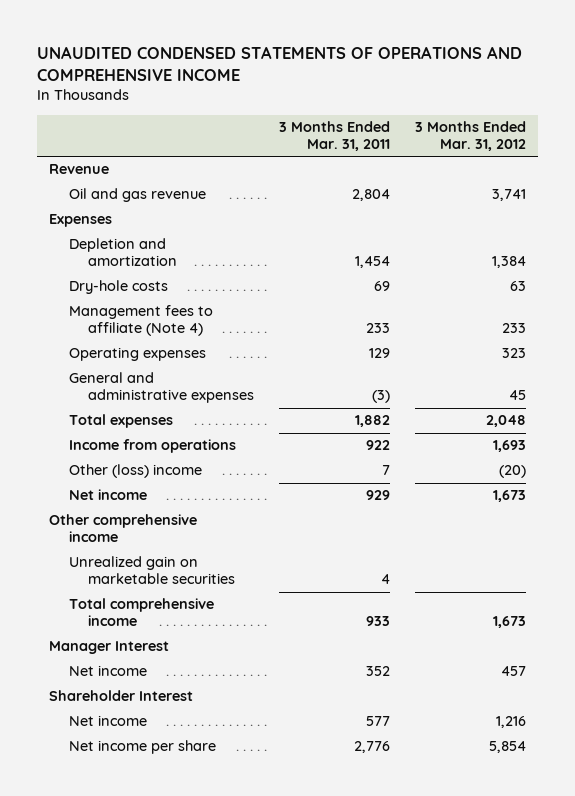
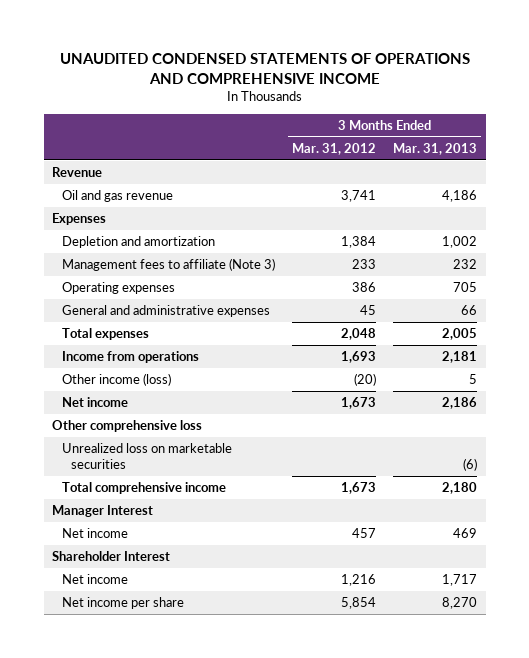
- | 3 Months Ended Mar. 31, 2011 | 3 Months Ended Mar. 31, 2012
+ | 3 Months Ended Mar. 31, 2012 | 3 Months Ended Mar. 31, 2013
- Dry-hole costs | 69 | 63
- Management fees to affiliate (Note 4) | 233 | 233
- Operating expenses | 129 | 323
+ Management fees to affiliate (Note 3) | 233 | 232
+ Operating expenses | 386 | 705
- Other (loss) income | 7 | (20)
+ Other income (loss) | (20) | 5
- Other comprehensive income
- Unrealized gain on marketable securities | 4 |
+ Other comprehensive loss
+ Unrealized loss on marketable securities | | (6)

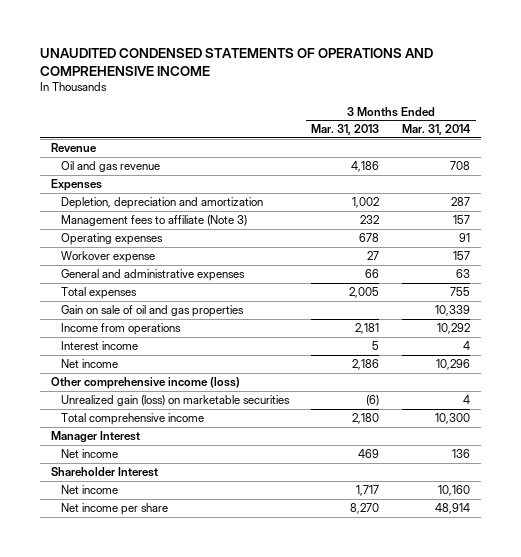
- | 3 Months Ended Mar. 31, 2012 | 3 Months Ended Mar. 31, 2013
+ | 3 Months Ended Mar. 31, 2013 | 3 Months Ended Mar. 31, 2014
- Depletion and amortization | 1,384 | 1,002
+ Depletion, depreciation and amortization | 1,002 | 287
- Operating expenses | 386 | 705
+ Operating expenses | 678 | 91
+ Workover expense | 27 | 157
+ Gain on sale of oil and gas properties | | 10,339
- Other income (loss) | (20) | 5
+ Interest income | 5 | 4
- Other comprehensive loss
- Unrealized loss on marketable securities | | (6)
+ Other comprehensive income (loss)
+ Unrealized gain (loss) on marketable securities | (6) | 4

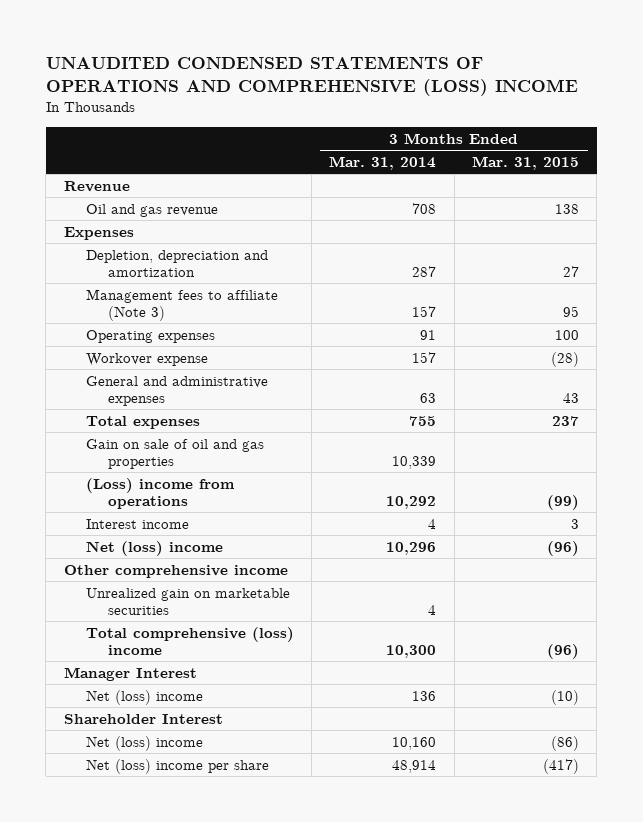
- UNAUDITED CONDENSED STATEMENTS OF OPERATIONS AND COMPREHENSIVE INCOME
+ UNAUDITED CONDENSED STATEMENTS OF OPERATIONS AND COMPREHENSIVE (LOSS) INCOME
- | 3 Months Ended Mar. 31, 2013 | 3 Months Ended Mar. 31, 2014
+ | 3 Months Ended Mar. 31, 2014 | 3 Months Ended Mar. 31, 2015
- Income from operations | 2,181 | 10,292
+ (Loss) income from operations | 10,292 | (99)
- Net income | 2,186 | 10,296
- Other comprehensive income (loss)
- Unrealized gain (loss) on marketable securities | (6) | 4
- Total comprehensive income | 2,180 | 10,300
+ Net (loss) income | 10,296 | (96)
+ Other comprehensive income
+ Unrealized gain on marketable securities | 4 |
+ Total comprehensive (loss) income | 10,300 | (96)
- Net income | 469 | 136
+ Net (loss) income | 136 | (10)
- Net income | 1,717 | 10,160
- Net income per share | 8,270 | 48,914
+ Net (loss) income | 10,160 | (86)
+ Net (loss) income per share | 48,914 | (417)

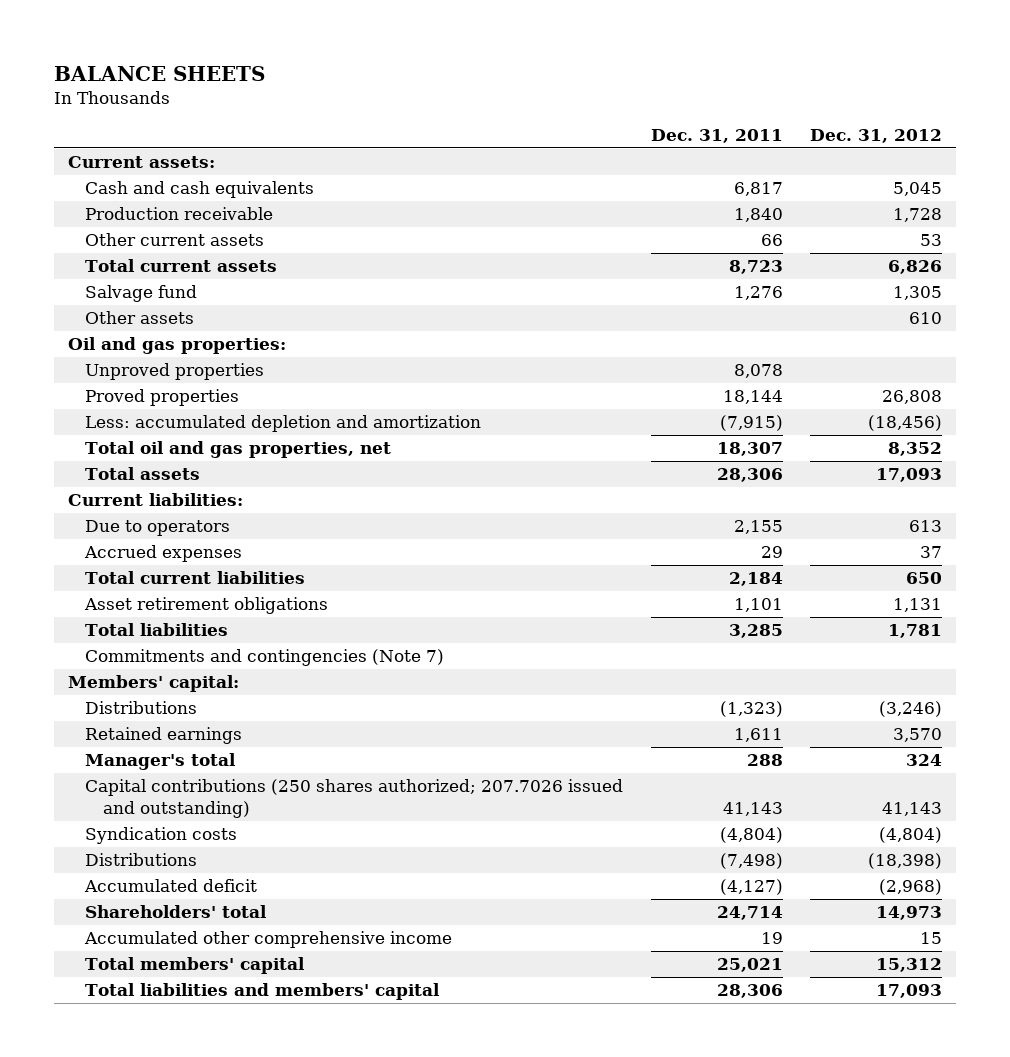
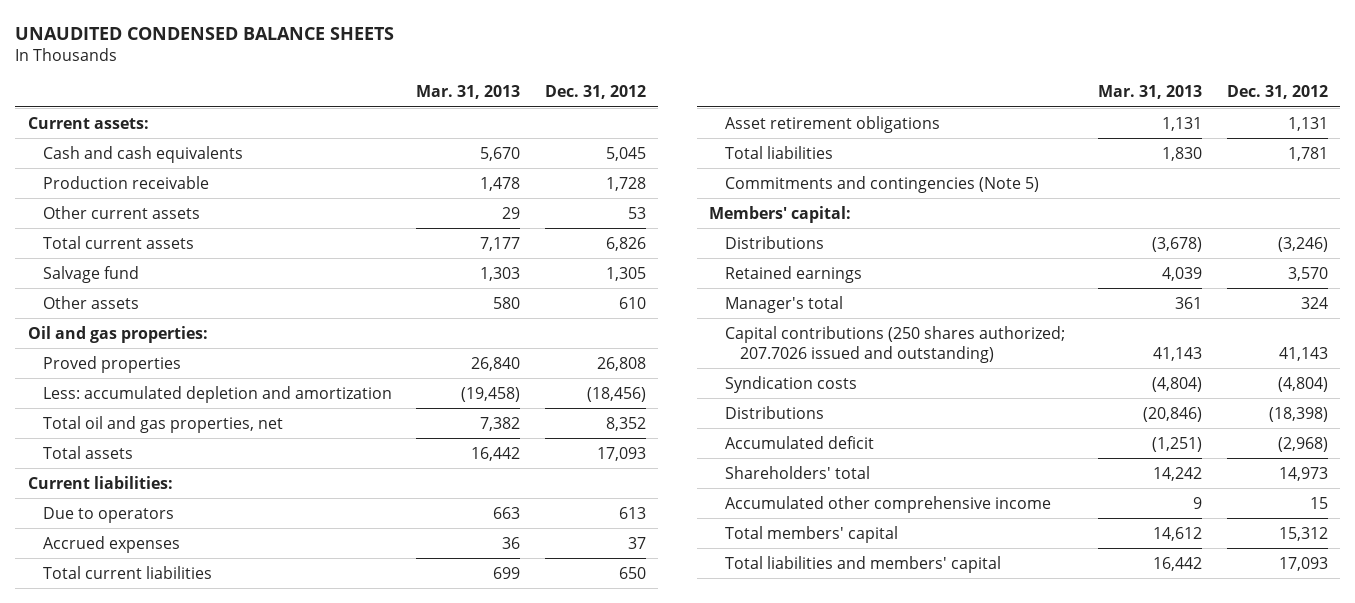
- BALANCE SHEETS
+ UNAUDITED CONDENSED BALANCE SHEETS
- | Dec. 31, 2011 | Dec. 31, 2012
+ | Mar. 31, 2013 | Dec. 31, 2012
- Unproved properties | 8,078 |
- Commitments and contingencies (Note 7)
+ Commitments and contingencies (Note 5)

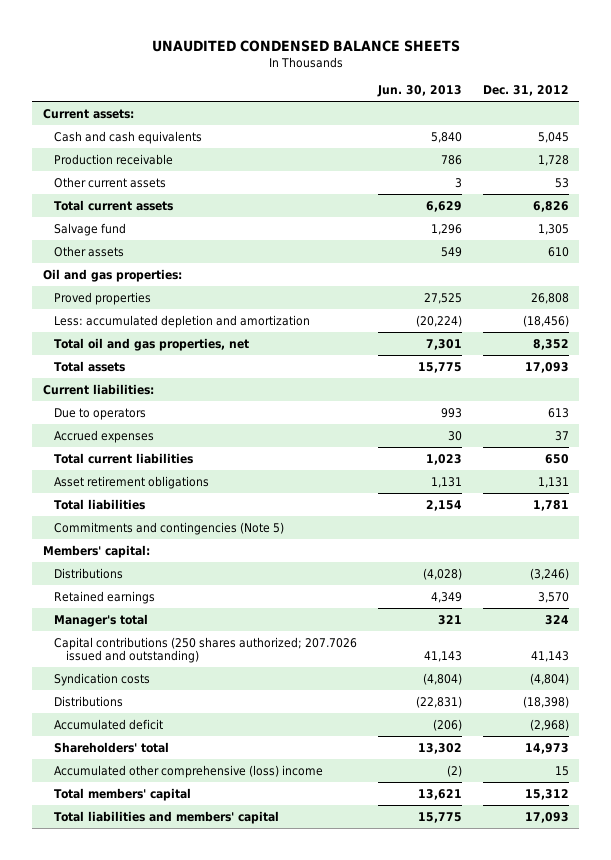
- | Mar. 31, 2013 | Dec. 31, 2012
+ | Jun. 30, 2013 | Dec. 31, 2012
- Accumulated other comprehensive income | 9 | 15
+ Accumulated other comprehensive (loss) income | (2) | 15

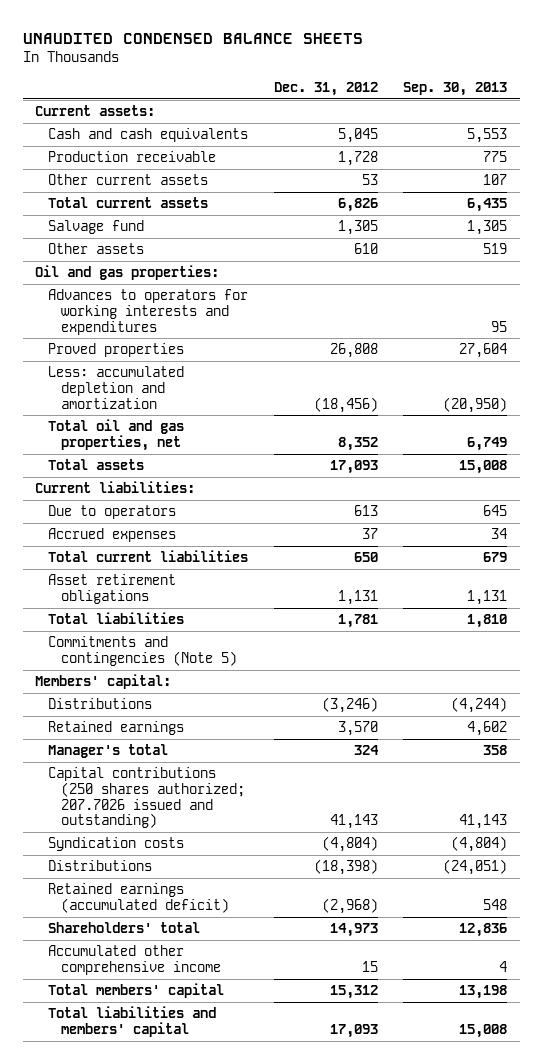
- | Jun. 30, 2013 | Dec. 31, 2012
+ | Dec. 31, 2012 | Sep. 30, 2013
+ Advances to operators for working interests and expenditures | | 95
- Accumulated deficit | (206) | (2,968)
+ Retained earnings (accumulated deficit) | (2,968) | 548
- Accumulated other comprehensive (loss) income | (2) | 15
+ Accumulated other comprehensive income | 15 | 4

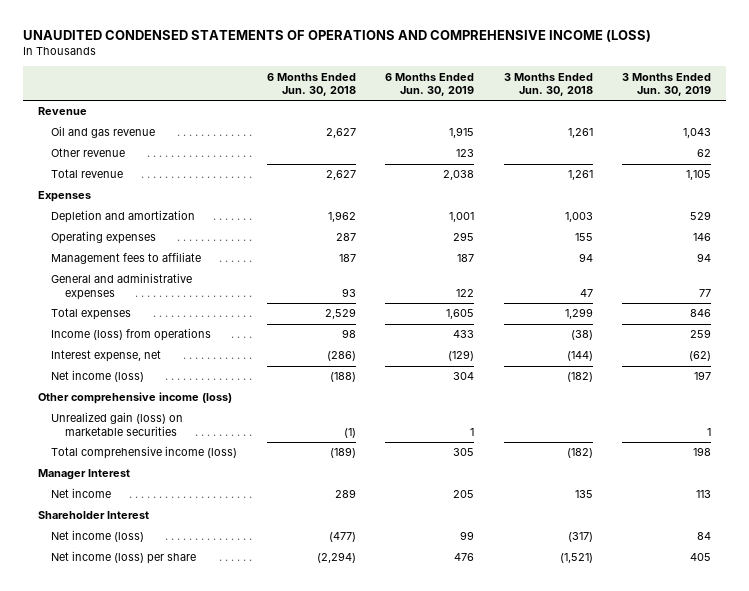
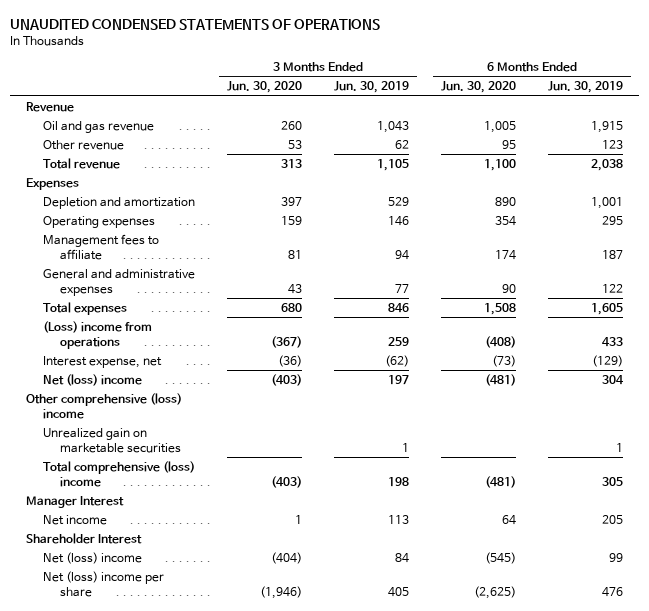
- UNAUDITED CONDENSED STATEMENTS OF OPERATIONS AND COMPREHENSIVE INCOME (LOSS)
+ UNAUDITED CONDENSED STATEMENTS OF OPERATIONS
- | 6 Months Ended Jun. 30, 2018 | 6 Months Ended Jun. 30, 2019 | 3 Months Ended Jun. 30, 2018 | 3 Months Ended Jun. 30, 2019
+ | 3 Months Ended Jun. 30, 2020 | 3 Months Ended Jun. 30, 2019 | 6 Months Ended Jun. 30, 2020 | 6 Months Ended Jun. 30, 2019
- Income (loss) from operations | 98 | 433 | (38) | 259
+ (Loss) income from operations | (367) | 259 | (408) | 433
- Net income (loss) | (188) | 304 | (182) | 197
- Other comprehensive income (loss)
- Unrealized gain (loss) on marketable securities | (1) | 1 | | 1
- Total comprehensive income (loss) | (189) | 305 | (182) | 198
+ Net (loss) income | (403) | 197 | (481) | 304
+ Other comprehensive (loss) income
+ Unrealized gain on marketable securities | | 1 | | 1
+ Total comprehensive (loss) income | (403) | 198 | (481) | 305
- Net income (loss) | (477) | 99 | (317) | 84
- Net income (loss) per share | (2,294) | 476 | (1,521) | 405
+ Net (loss) income | (404) | 84 | (545) | 99
+ Net (loss) income per share | (1,946) | 405 | (2,625) | 476

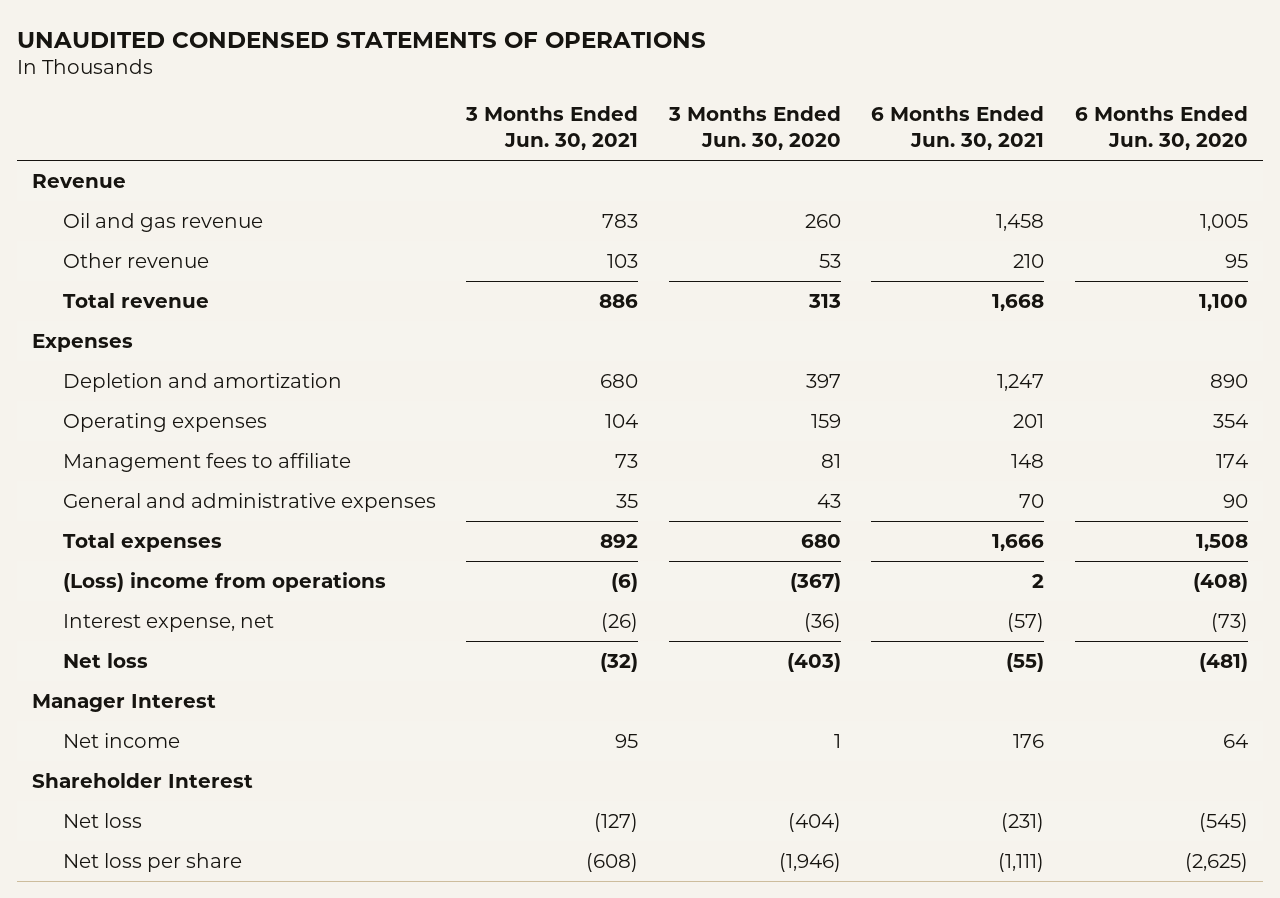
- | 3 Months Ended Jun. 30, 2020 | 3 Months Ended Jun. 30, 2019 | 6 Months Ended Jun. 30, 2020 | 6 Months Ended Jun. 30, 2019
+ | 3 Months Ended Jun. 30, 2021 | 3 Months Ended Jun. 30, 2020 | 6 Months Ended Jun. 30, 2021 | 6 Months Ended Jun. 30, 2020
- Net (loss) income | (403) | 197 | (481) | 304
- Other comprehensive (loss) income
- Unrealized gain on marketable securities | | 1 | | 1
- Total comprehensive (loss) income | (403) | 198 | (481) | 305
+ Net loss | (32) | (403) | (55) | (481)
- Net (loss) income | (404) | 84 | (545) | 99
- Net (loss) income per share | (1,946) | 405 | (2,625) | 476
+ Net loss | (127) | (404) | (231) | (545)
+ Net loss per share | (608) | (1,946) | (1,111) | (2,625)

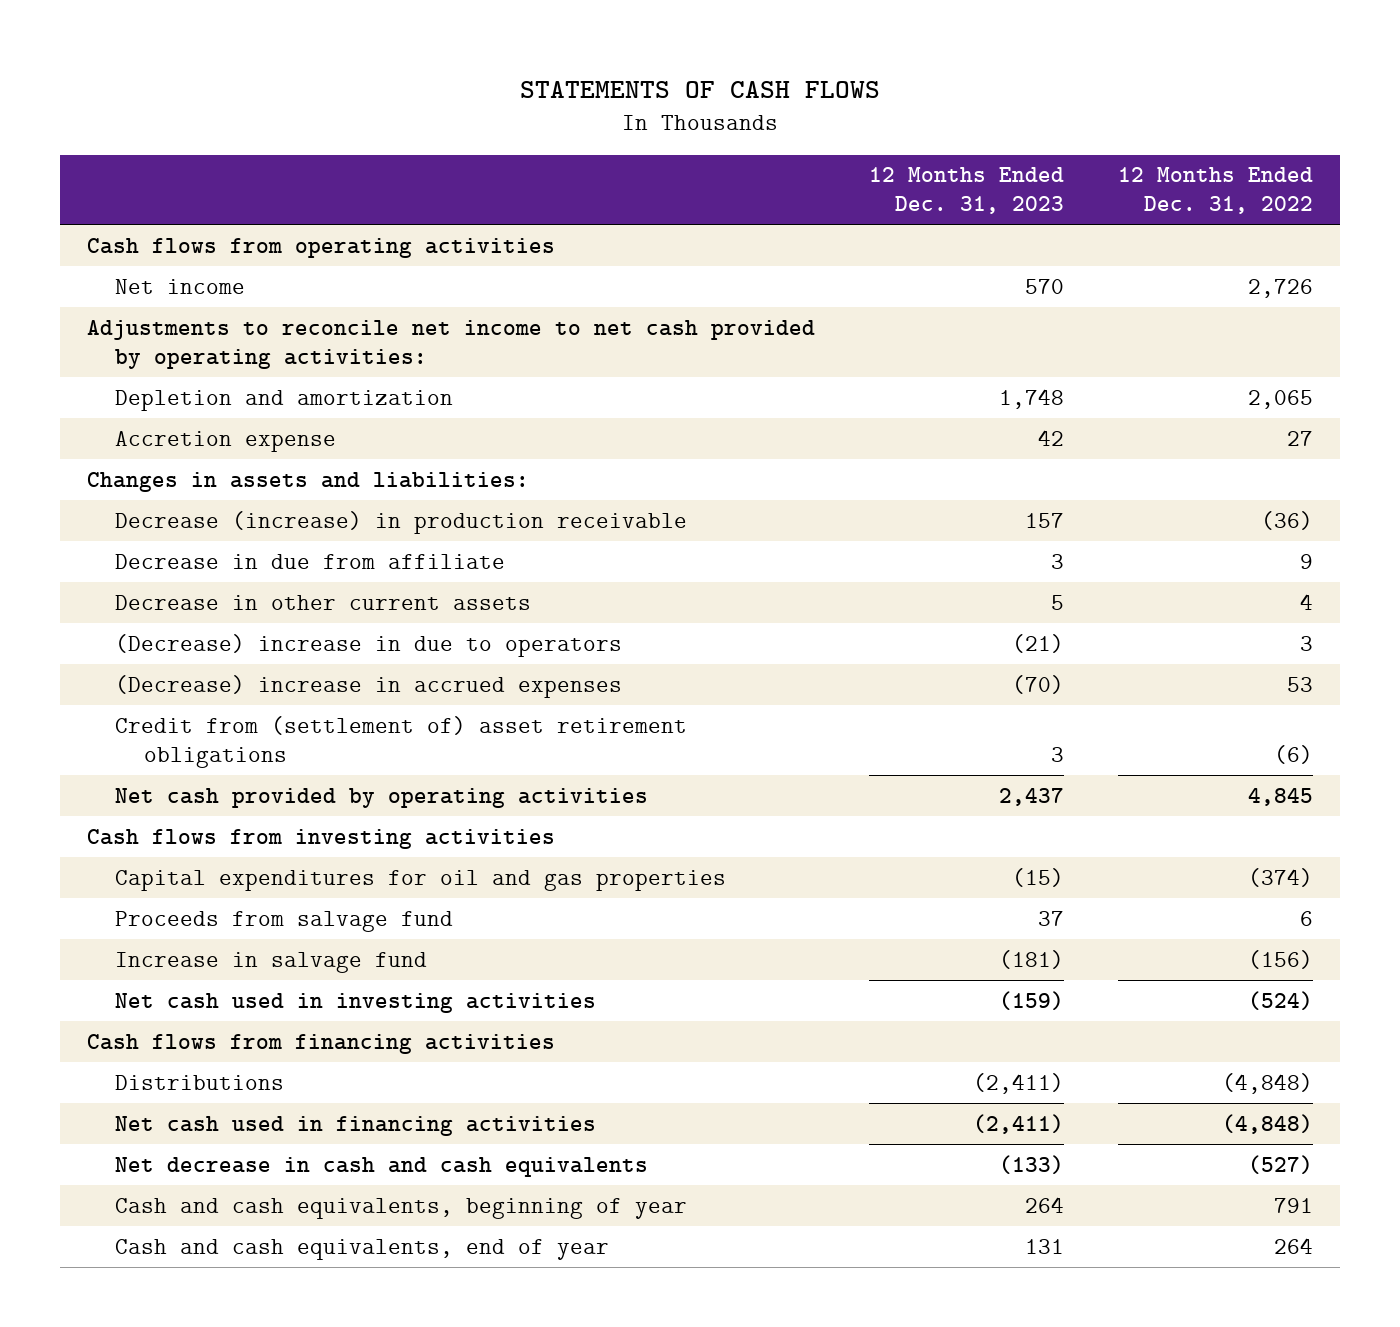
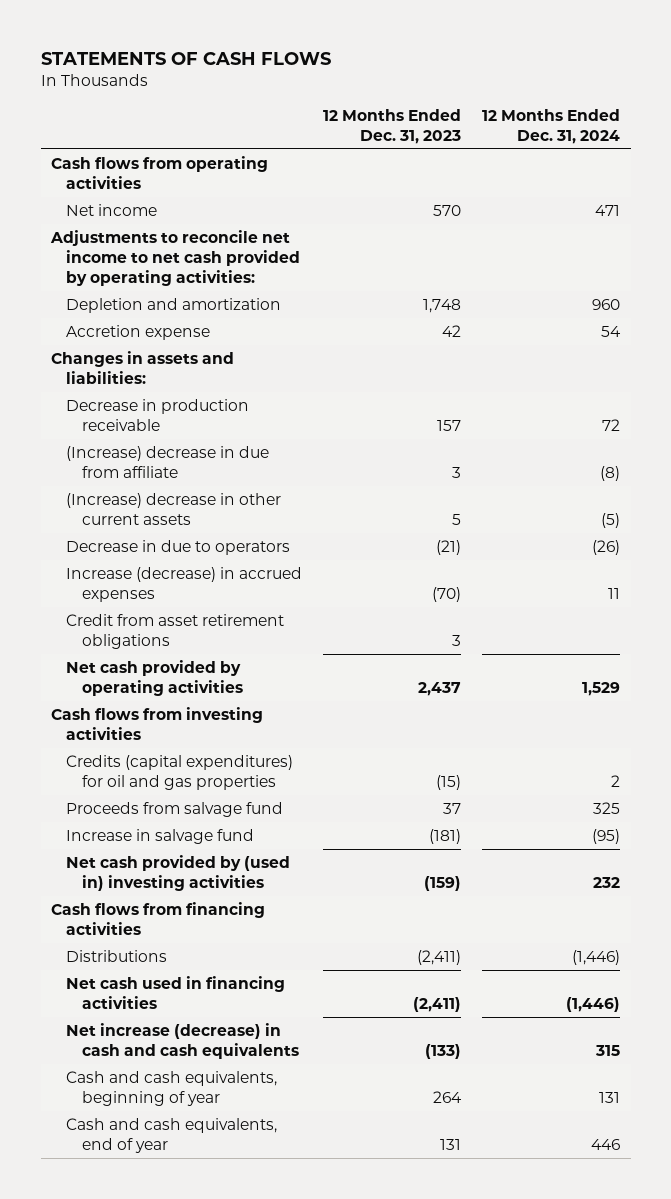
- | 12 Months Ended Dec. 31, 2023 | 12 Months Ended Dec. 31, 2022
+ | 12 Months Ended Dec. 31, 2023 | 12 Months Ended Dec. 31, 2024
- Decrease (increase) in production receivable | 157 | (36)
- Decrease in due from affiliate | 3 | 9
- Decrease in other current assets | 5 | 4
- (Decrease) increase in due to operators | (21) | 3
- (Decrease) increase in accrued expenses | (70) | 53
- Credit from (settlement of) asset retirement obligations | 3 | (6)
+ Decrease in production receivable | 157 | 72
+ (Increase) decrease in due from affiliate | 3 | (8)
+ (Increase) decrease in other current assets | 5 | (5)
+ Decrease in due to operators | (21) | (26)
+ Increase (decrease) in accrued expenses | (70) | 11
+ Credit from asset retirement obligations | 3 |
- Capital expenditures for oil and gas properties | (15) | (374)
+ Credits (capital expenditures) for oil and gas properties | (15) | 2
- Net cash used in investing activities | (159) | (524)
+ Net cash provided by (used in) investing activities | (159) | 232
- Net decrease in cash and cash equivalents | (133) | (527)
+ Net increase (decrease) in cash and cash equivalents | (133) | 315

